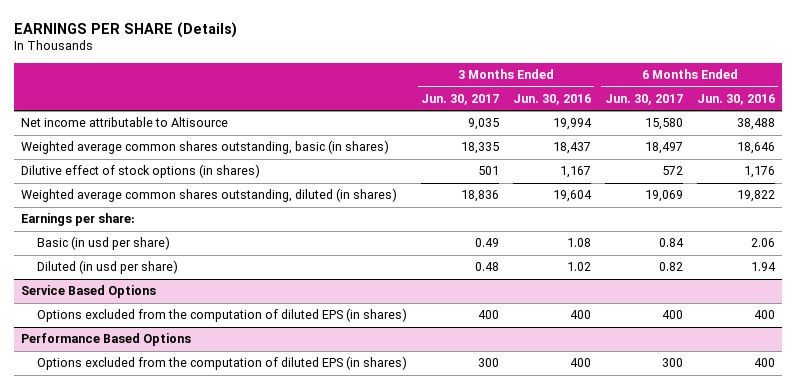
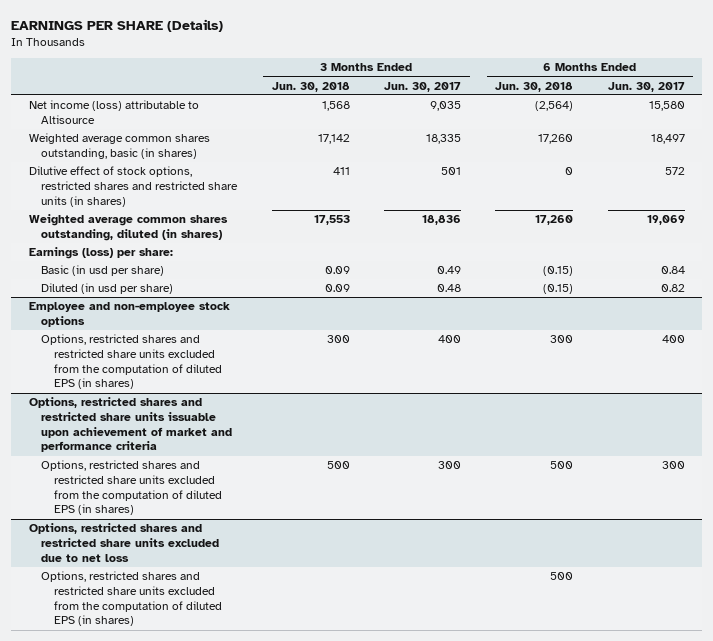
- | 3 Months Ended Jun. 30, 2017 | 3 Months Ended Jun. 30, 2016 | 6 Months Ended Jun. 30, 2017 | 6 Months Ended Jun. 30, 2016
+ | 3 Months Ended Jun. 30, 2018 | 3 Months Ended Jun. 30, 2017 | 6 Months Ended Jun. 30, 2018 | 6 Months Ended Jun. 30, 2017
- Net income attributable to Altisource | 9,035 | 19,994 | 15,580 | 38,488
+ Net income (loss) attributable to Altisource | 1,568 | 9,035 | (2,564) | 15,580
- Dilutive effect of stock options (in shares) | 501 | 1,167 | 572 | 1,176
+ Dilutive effect of stock options, restricted shares and restricted share units (in shares) | 411 | 501 | 0 | 572
- Earnings per share:
+ Earnings (loss) per share:
- Service Based Options
- Options excluded from the computation of diluted EPS (in shares) | 400 | 400 | 400 | 400
- Performance Based Options
- Options excluded from the computation of diluted EPS (in shares) | 300 | 400 | 300 | 400
+ Employee and non-employee stock options
+ Options, restricted shares and restricted share units excluded from the computation of diluted EPS (in shares) | 300 | 400 | 300 | 400
+ Options, restricted shares and restricted share units issuable upon achievement of market and performance criteria
+ Options, restricted shares and restricted share units excluded from the computation of diluted EPS (in shares) | 500 | 300 | 500 | 300
+ Options, restricted shares and restricted share units excluded due to net loss
+ Options, restricted shares and restricted share units excluded from the computation of diluted EPS (in shares) | | | 500 |

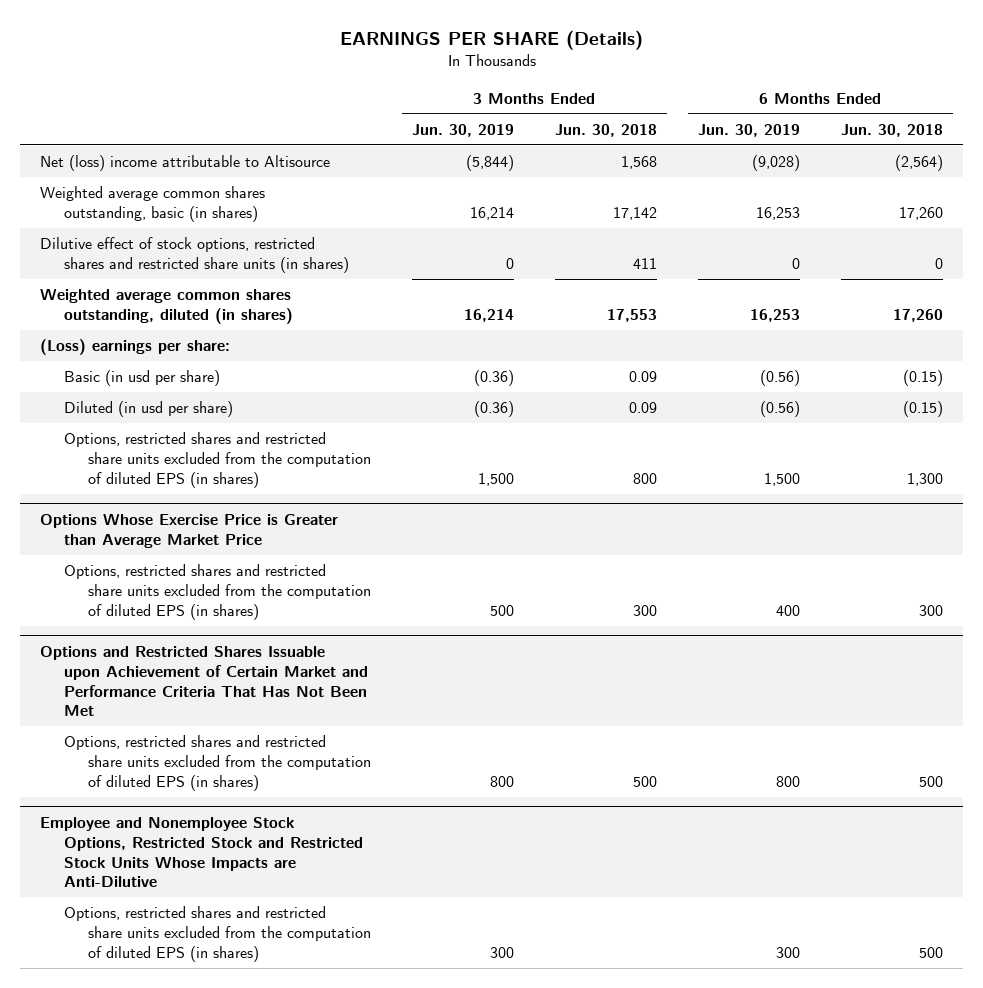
- | 3 Months Ended Jun. 30, 2018 | 3 Months Ended Jun. 30, 2017 | 6 Months Ended Jun. 30, 2018 | 6 Months Ended Jun. 30, 2017
+ | 3 Months Ended Jun. 30, 2019 | 3 Months Ended Jun. 30, 2018 | 6 Months Ended Jun. 30, 2019 | 6 Months Ended Jun. 30, 2018
- Net income (loss) attributable to Altisource | 1,568 | 9,035 | (2,564) | 15,580
+ Net (loss) income attributable to Altisource | (5,844) | 1,568 | (9,028) | (2,564)
- Earnings (loss) per share:
+ (Loss) earnings per share:
- Employee and non-employee stock options
+ Options, restricted shares and restricted share units excluded from the computation of diluted EPS (in shares) | 1,500 | 800 | 1,500 | 1,300
+ Options Whose Exercise Price is Greater than Average Market Price
- Options, restricted shares and restricted share units issuable upon achievement of market and performance criteria
+ Options and Restricted Shares Issuable upon Achievement of Certain Market and Performance Criteria That Has Not Been Met
- Options, restricted shares and restricted share units excluded due to net loss
+ Employee and Nonemployee Stock Options, Restricted Stock and Restricted Stock Units Whose Impacts are Anti-Dilutive

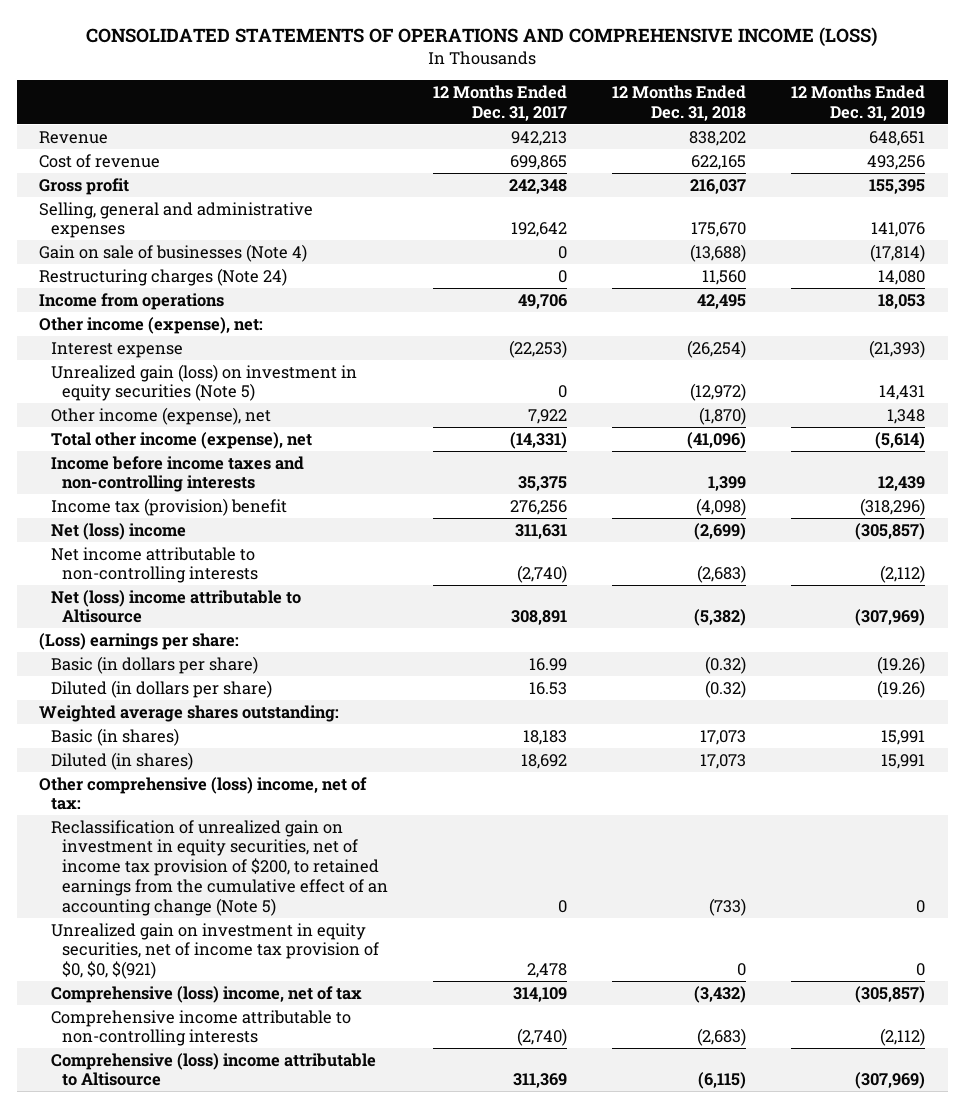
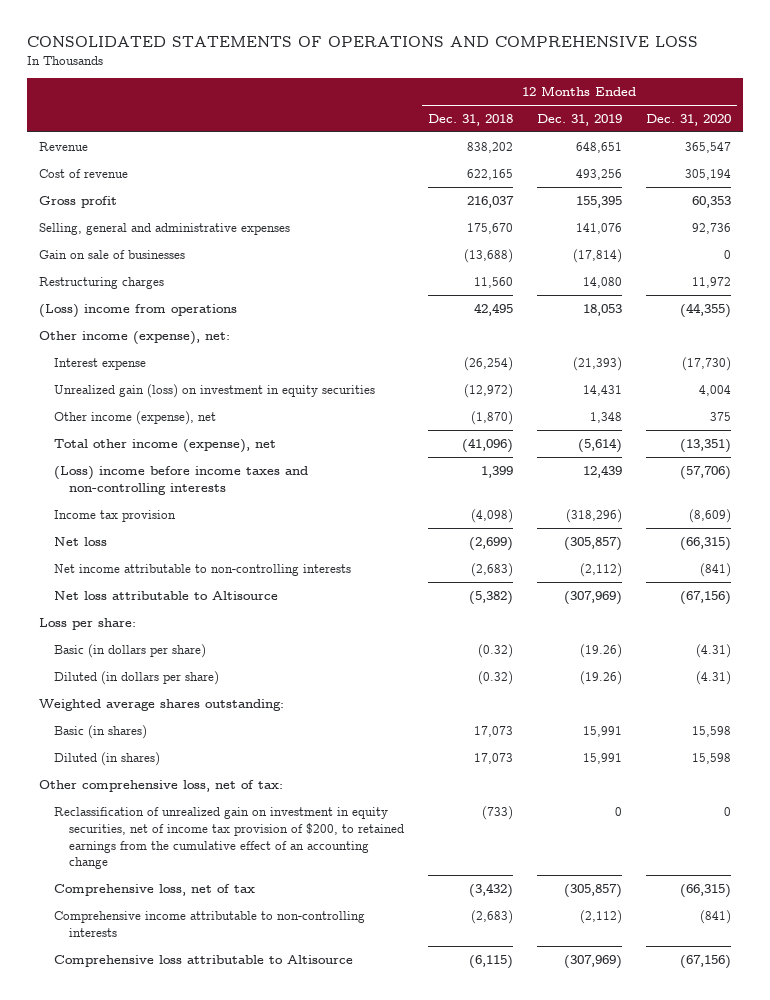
- CONSOLIDATED STATEMENTS OF OPERATIONS AND COMPREHENSIVE INCOME (LOSS)
+ CONSOLIDATED STATEMENTS OF OPERATIONS AND COMPREHENSIVE LOSS
- | 12 Months Ended Dec. 31, 2017 | 12 Months Ended Dec. 31, 2018 | 12 Months Ended Dec. 31, 2019
+ | 12 Months Ended Dec. 31, 2018 | 12 Months Ended Dec. 31, 2019 | 12 Months Ended Dec. 31, 2020
- Gain on sale of businesses (Note 4) | 0 | (13,688) | (17,814)
- Restructuring charges (Note 24) | 0 | 11,560 | 14,080
- Income from operations | 49,706 | 42,495 | 18,053
+ Gain on sale of businesses | (13,688) | (17,814) | 0
+ Restructuring charges | 11,560 | 14,080 | 11,972
+ (Loss) income from operations | 42,495 | 18,053 | (44,355)
- Unrealized gain (loss) on investment in equity securities (Note 5) | 0 | (12,972) | 14,431
+ Unrealized gain (loss) on investment in equity securities | (12,972) | 14,431 | 4,004
- Income before income taxes and non-controlling interests | 35,375 | 1,399 | 12,439
- Income tax (provision) benefit | 276,256 | (4,098) | (318,296)
- Net (loss) income | 311,631 | (2,699) | (305,857)
+ (Loss) income before income taxes and non-controlling interests | 1,399 | 12,439 | (57,706)
+ Income tax provision | (4,098) | (318,296) | (8,609)
+ Net loss | (2,699) | (305,857) | (66,315)
- Net (loss) income attributable to Altisource | 308,891 | (5,382) | (307,969)
- (Loss) earnings per share:
+ Net loss attributable to Altisource | (5,382) | (307,969) | (67,156)
+ Loss per share:
- Other comprehensive (loss) income, net of tax:
- Reclassification of unrealized gain on investment in equity securities, net of income tax provision of $200, to retained earnings from the cumulative effect of an accounting change (Note 5) | 0 | (733) | 0
- Unrealized gain on investment in equity securities, net of income tax provision of $0, $0, $(921) | 2,478 | 0 | 0
- Comprehensive (loss) income, net of tax | 314,109 | (3,432) | (305,857)
+ Other comprehensive loss, net of tax:
+ Reclassification of unrealized gain on investment in equity securities, net of income tax provision of $200, to retained earnings from the cumulative effect of an accounting change | (733) | 0 | 0
+ Comprehensive loss, net of tax | (3,432) | (305,857) | (66,315)
- Comprehensive (loss) income attributable to Altisource | 311,369 | (6,115) | (307,969)
+ Comprehensive loss attributable to Altisource | (6,115) | (307,969) | (67,156)

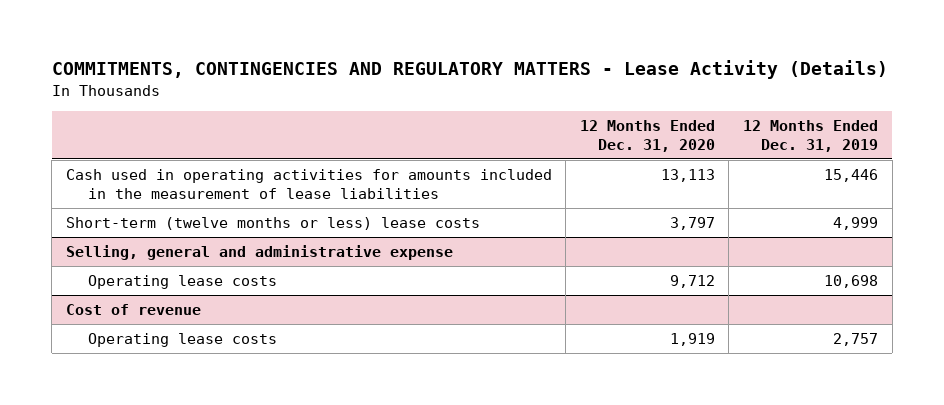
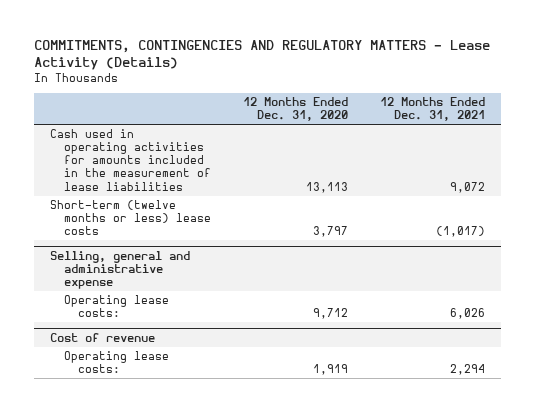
- | 12 Months Ended Dec. 31, 2020 | 12 Months Ended Dec. 31, 2019
+ | 12 Months Ended Dec. 31, 2020 | 12 Months Ended Dec. 31, 2021
@ Selling, general and administrative expense
- Operating lease costs | 9,712 | 10,698
+ Operating lease costs: | 9,712 | 6,026
@ Cost of revenue
- Operating lease costs | 1,919 | 2,757
+ Operating lease costs: | 1,919 | 2,294

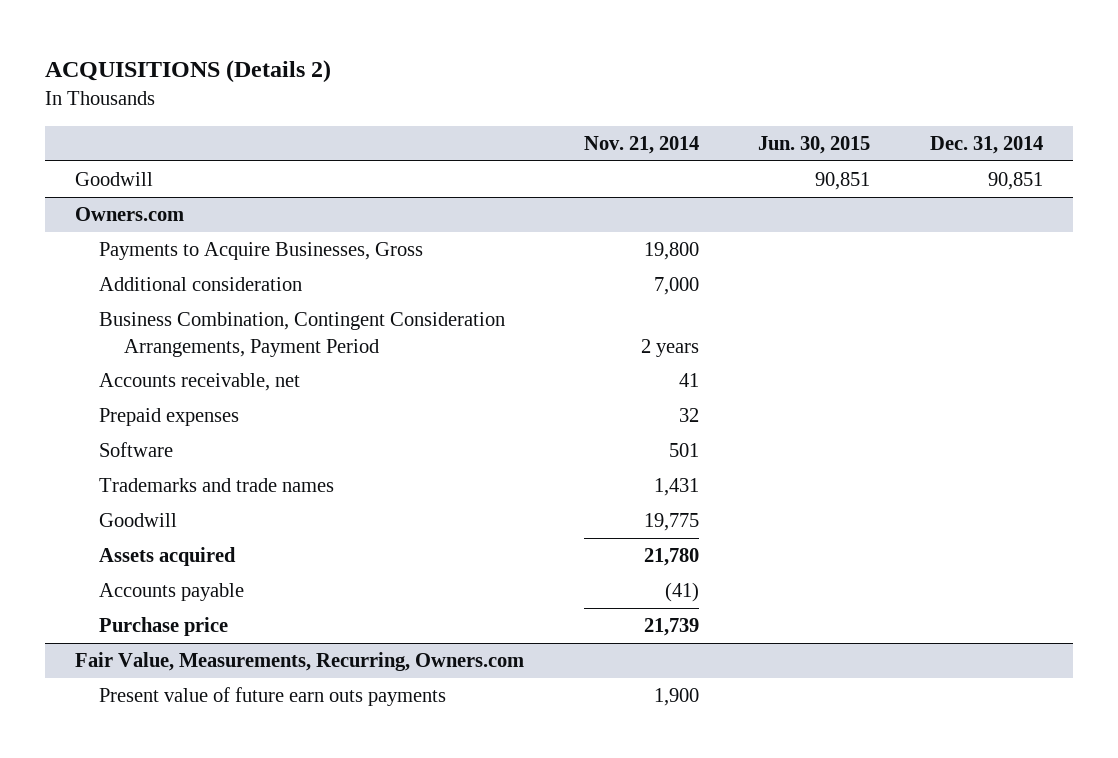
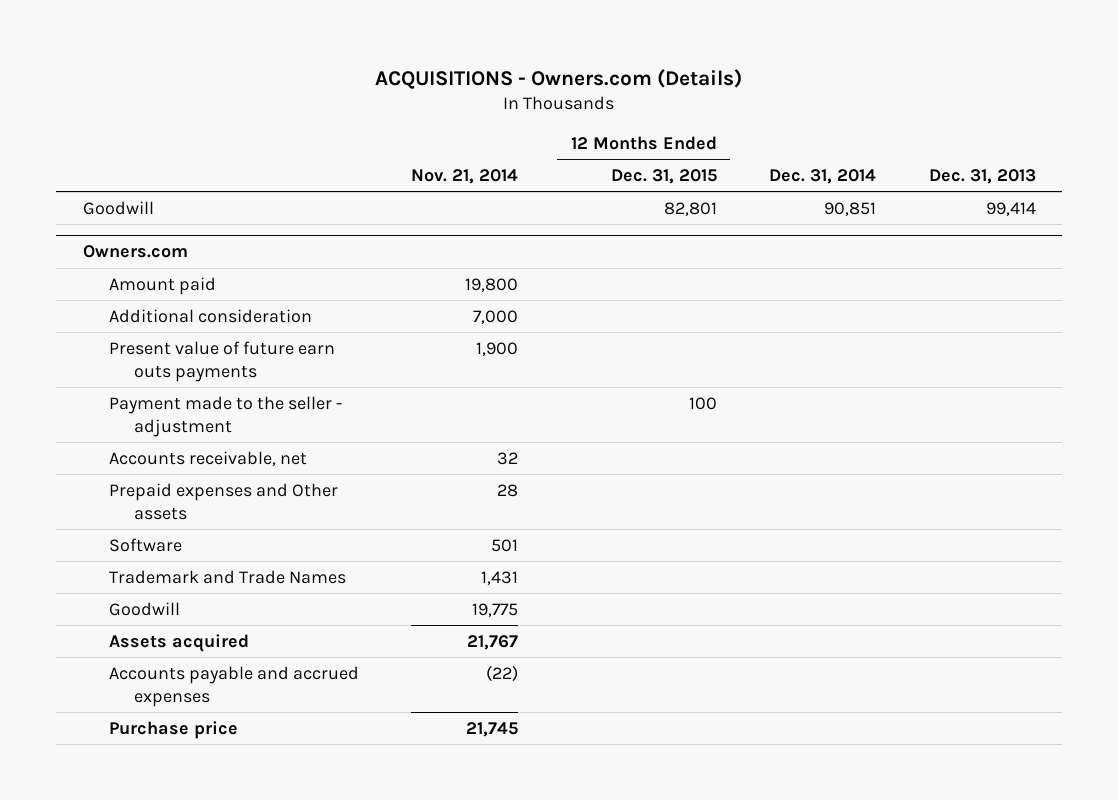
- ACQUISITIONS (Details 2)
+ ACQUISITIONS - Owners.com (Details)
- | Nov. 21, 2014 | Jun. 30, 2015 | Dec. 31, 2014
+ | Nov. 21, 2014 | 12 Months Ended Dec. 31, 2015 | Dec. 31, 2014 | Dec. 31, 2013
@ Owners.com
- Payments to Acquire Businesses, Gross | 19,800 | |
+ Amount paid | 19,800 | | |
- Business Combination, Contingent Consideration Arrangements, Payment Period | 2 years | |
- Accounts receivable, net | 41 | |
- Prepaid expenses | 32 | |
+ Present value of future earn outs payments | 1,900 | | |
+ Payment made to the seller - adjustment | | 100 | |
+ Accounts receivable, net | 32 | | |
+ Prepaid expenses and Other assets | 28 | | |
- Trademarks and trade names | 1,431 | |
+ Trademark and Trade Names | 1,431 | | |
- Assets acquired | 21,780 | |
- Accounts payable | (41) | |
- Purchase price | 21,739 | |
- Fair Value, Measurements, Recurring, Owners.com
- Present value of future earn outs payments | 1,900 | |
@ Owners.com
+ Assets acquired | 21,767 | | |
+ Accounts payable and accrued expenses | (22) | | |
+ Purchase price | 21,745 | | |

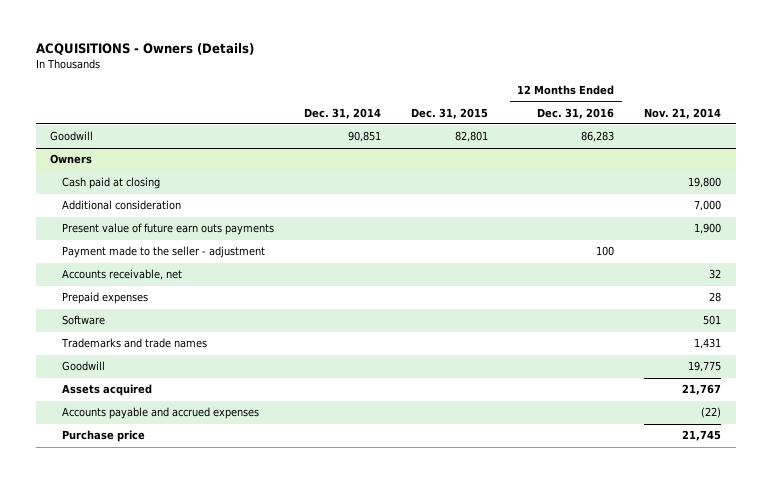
- ACQUISITIONS - Owners.com (Details)
+ ACQUISITIONS - Owners (Details)
- | Nov. 21, 2014 | 12 Months Ended Dec. 31, 2015 | Dec. 31, 2014 | Dec. 31, 2013
+ | Dec. 31, 2014 | Dec. 31, 2015 | 12 Months Ended Dec. 31, 2016 | Nov. 21, 2014
- Owners.com
- Amount paid | 19,800 | | |
+ Owners
+ Cash paid at closing | | | | 19,800
- Prepaid expenses and Other assets | 28 | | |
+ Prepaid expenses | | | | 28
- Trademark and Trade Names | 1,431 | | |
+ Trademarks and trade names | | | | 1,431

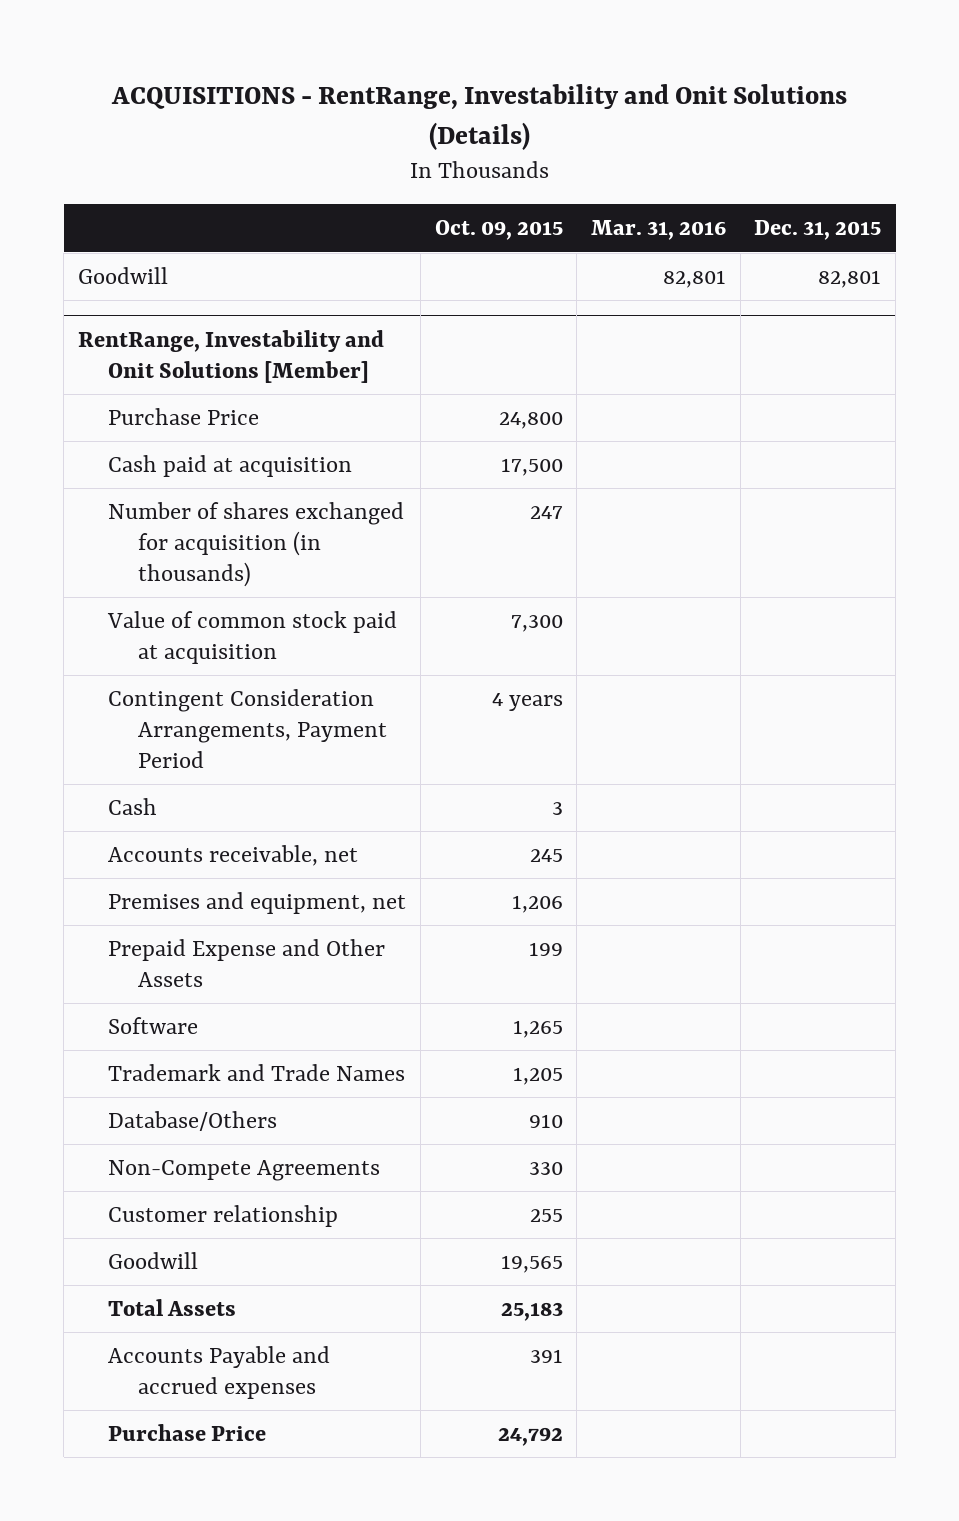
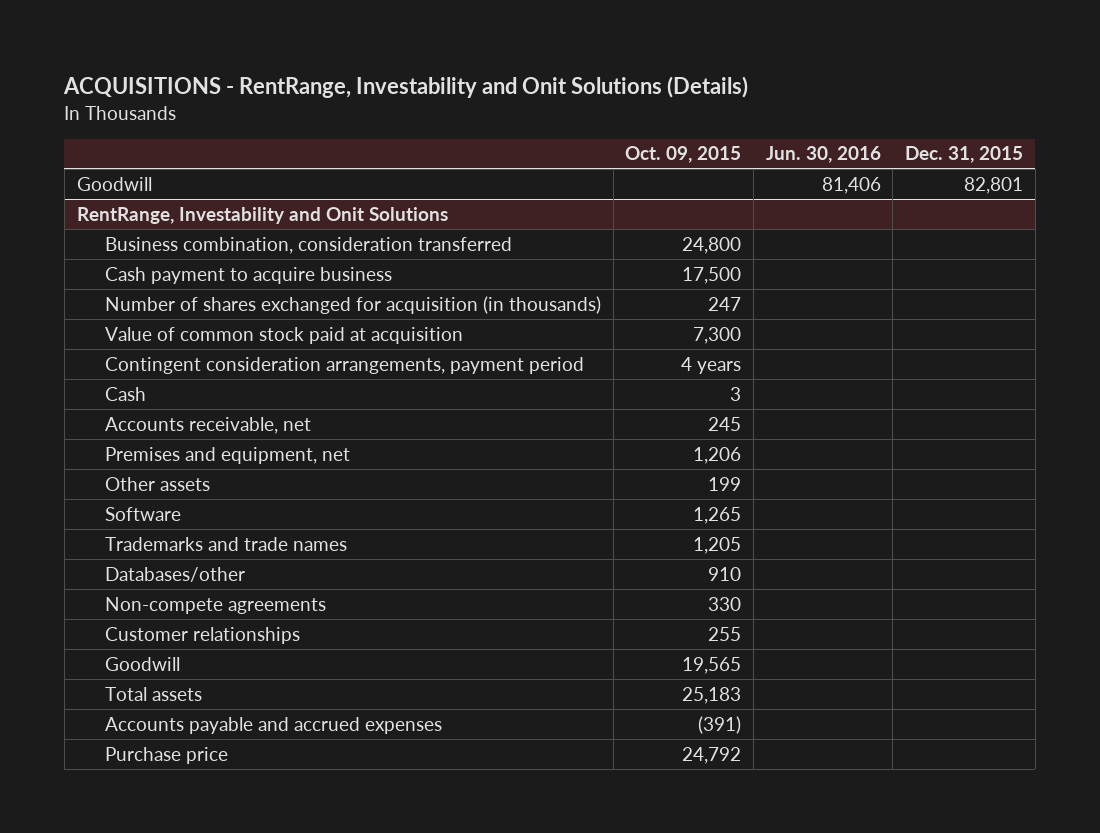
- | Oct. 09, 2015 | Mar. 31, 2016 | Dec. 31, 2015
+ | Oct. 09, 2015 | Jun. 30, 2016 | Dec. 31, 2015
- RentRange, Investability and Onit Solutions [Member]
- Purchase Price | 24,800 | |
- Cash paid at acquisition | 17,500 | |
+ RentRange, Investability and Onit Solutions
+ Business combination, consideration transferred | 24,800 | |
+ Cash payment to acquire business | 17,500 | |
- Contingent Consideration Arrangements, Payment Period | 4 years | |
+ Contingent consideration arrangements, payment period | 4 years | |
- Prepaid Expense and Other Assets | 199 | |
+ Other assets | 199 | |
- Trademark and Trade Names | 1,205 | |
- Database/Others | 910 | |
- Non-Compete Agreements | 330 | |
- Customer relationship | 255 | |
+ Trademarks and trade names | 1,205 | |
+ Databases/other | 910 | |
+ Non-compete agreements | 330 | |
+ Customer relationships | 255 | |
- Total Assets | 25,183 | |
- Accounts Payable and accrued expenses | 391 | |
- Purchase Price | 24,792 | |
+ Total assets | 25,183 | |
+ Accounts payable and accrued expenses | (391) | |
+ Purchase price | 24,792 | |

